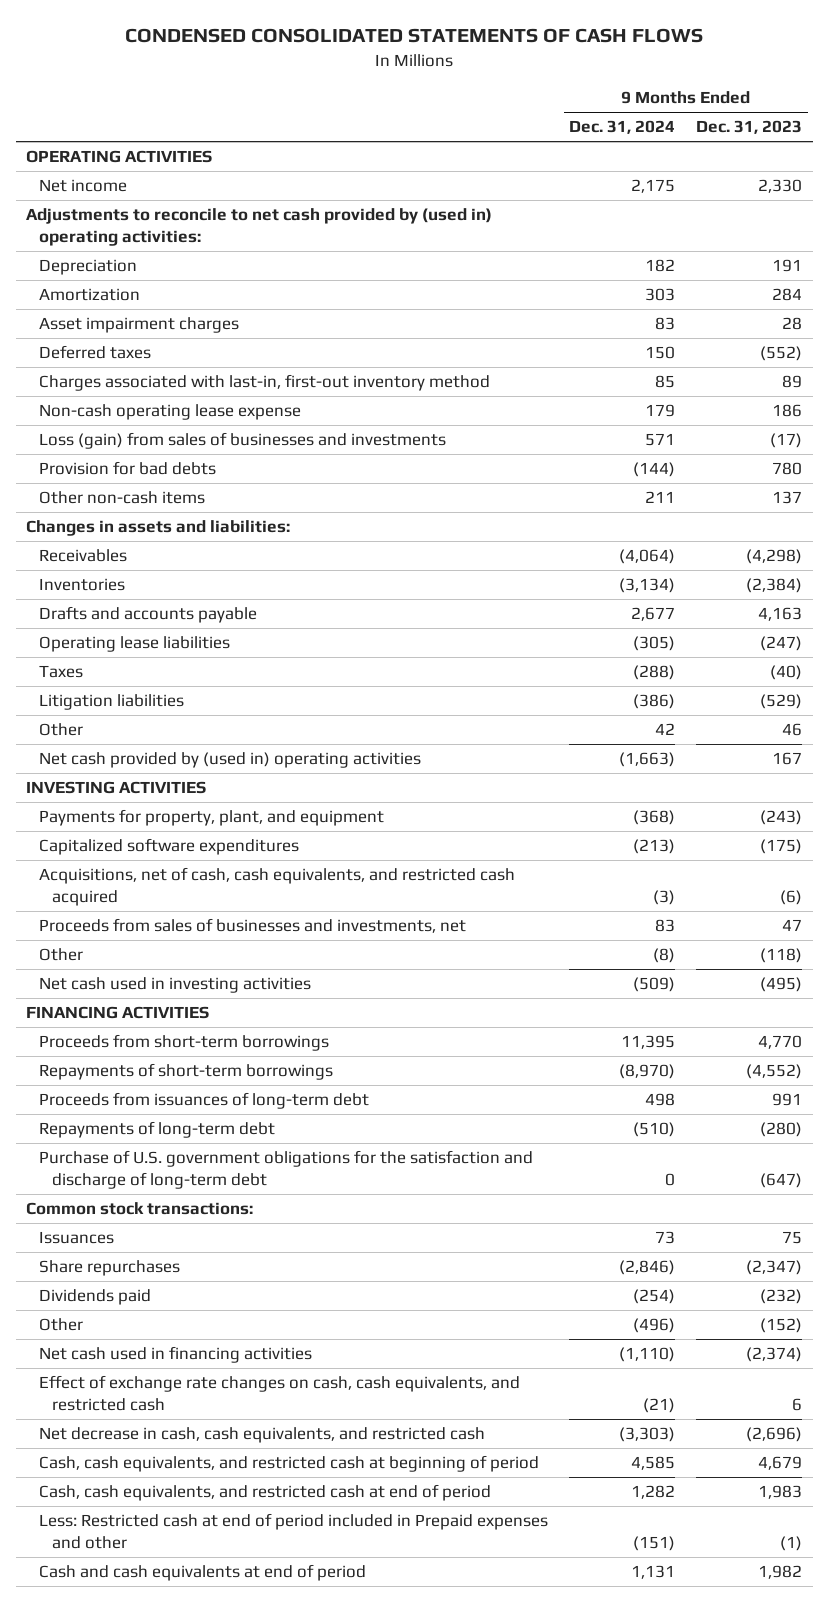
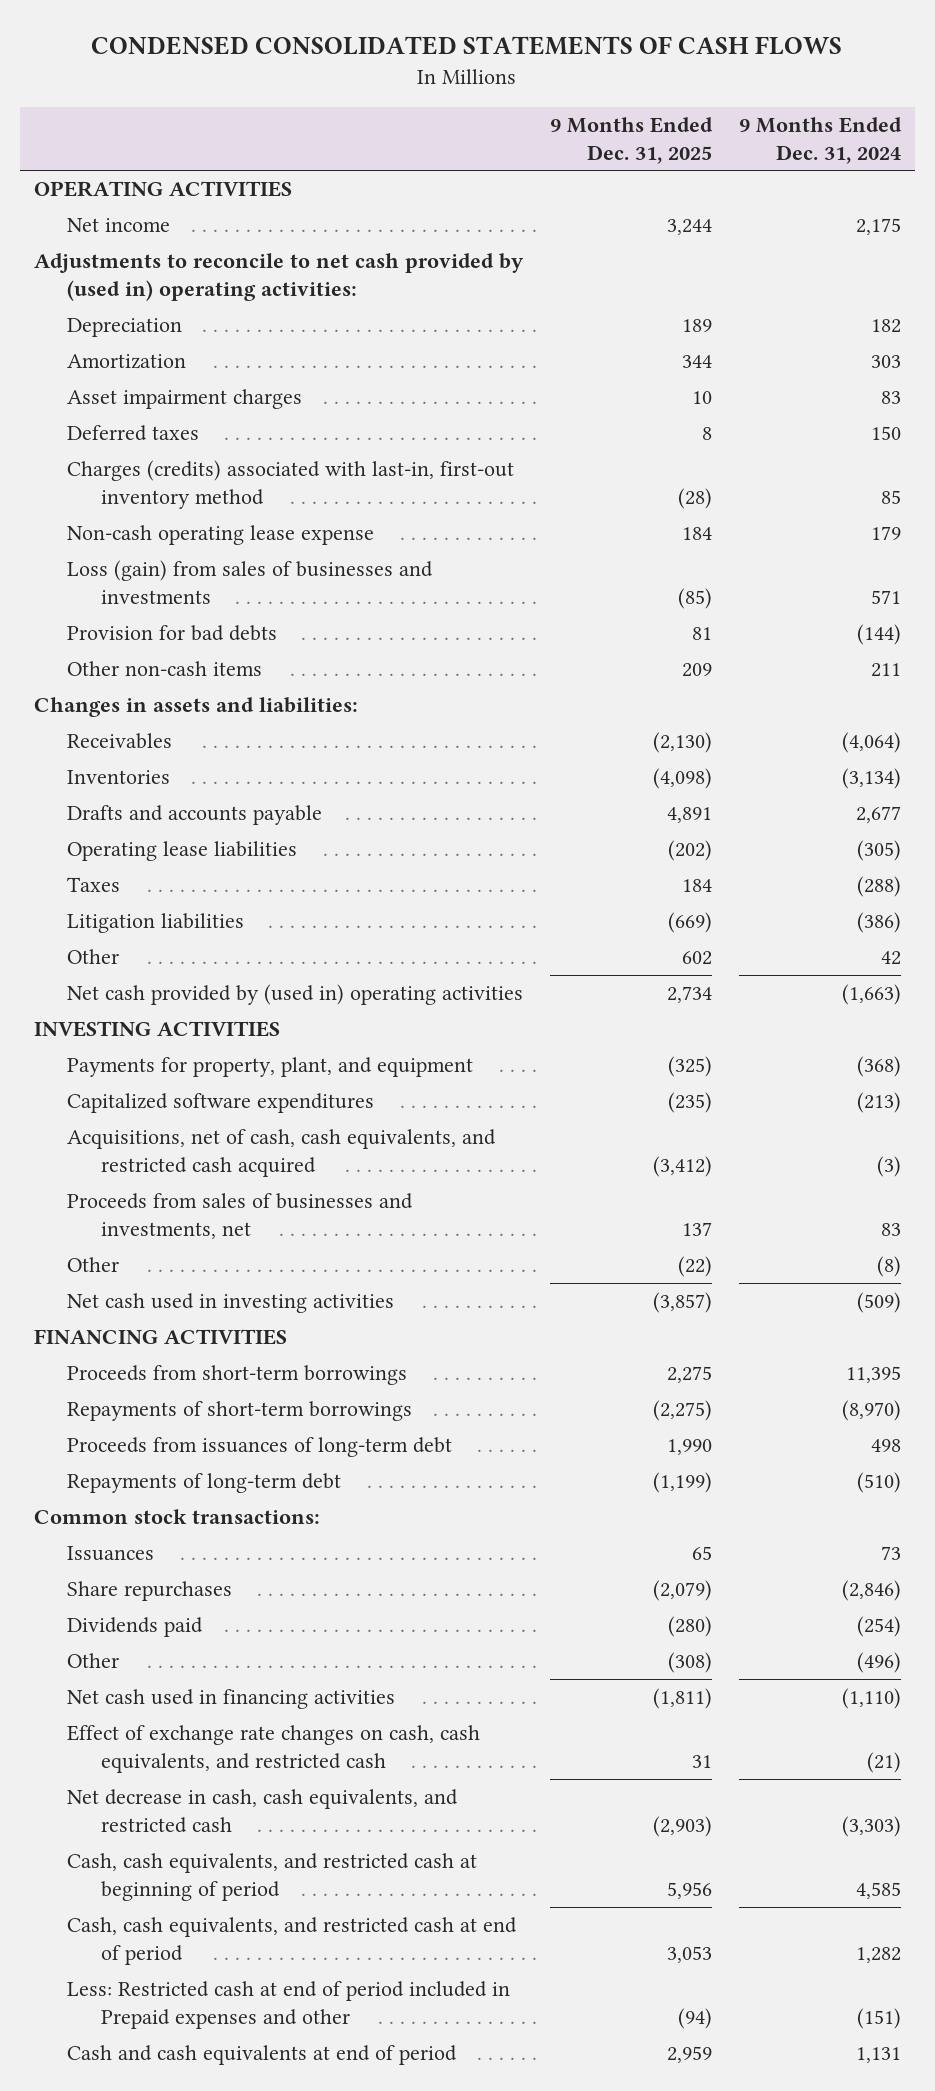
- | 9 Months Ended Dec. 31, 2024 | 9 Months Ended Dec. 31, 2023
+ | 9 Months Ended Dec. 31, 2025 | 9 Months Ended Dec. 31, 2024
- Charges associated with last-in, first-out inventory method | 85 | 89
+ Charges (credits) associated with last-in, first-out inventory method | (28) | 85
- Purchase of U.S. government obligations for the satisfaction and discharge of long-term debt | 0 | (647)

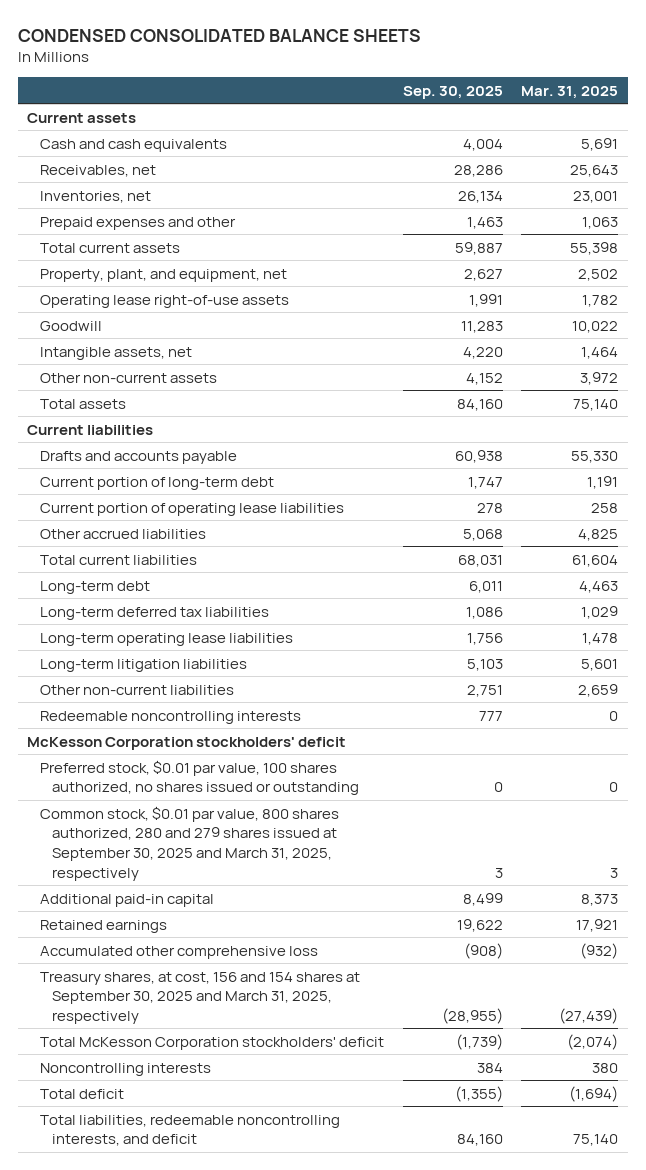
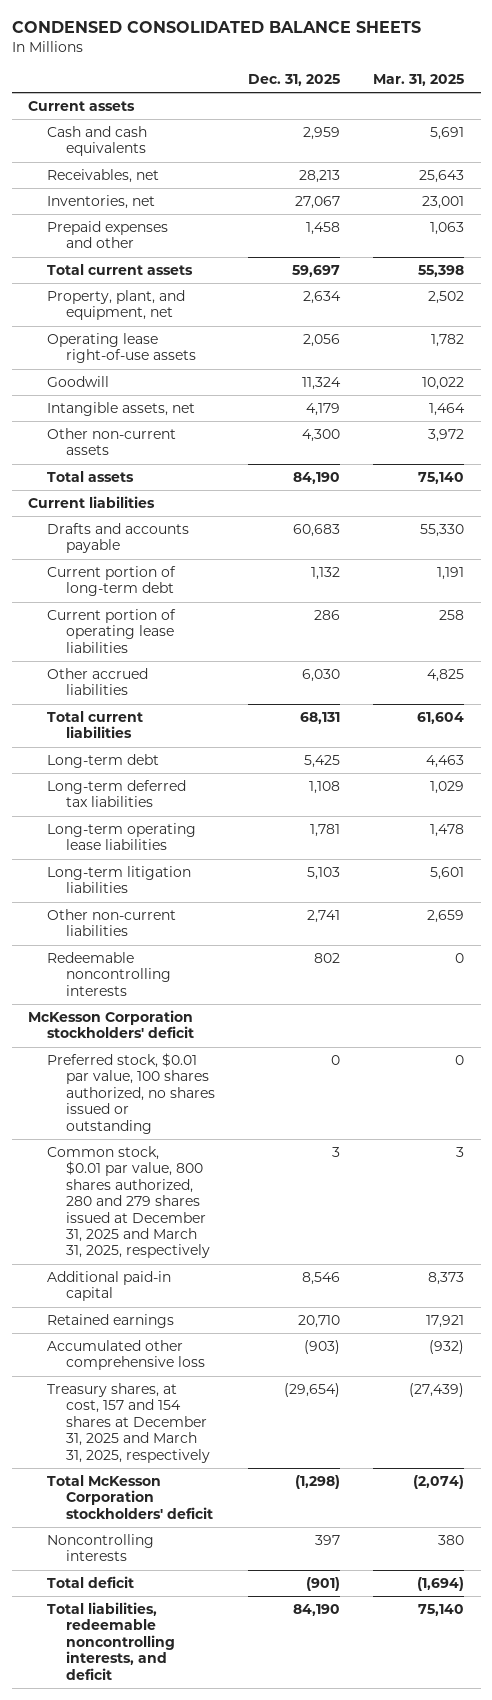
- | Sep. 30, 2025 | Mar. 31, 2025
+ | Dec. 31, 2025 | Mar. 31, 2025
- Common stock, $0.01 par value, 800 shares authorized, 280 and 279 shares issued at September 30, 2025 and March 31, 2025, respectively | 3 | 3
+ Common stock, $0.01 par value, 800 shares authorized, 280 and 279 shares issued at December 31, 2025 and March 31, 2025, respectively | 3 | 3
- Treasury shares, at cost, 156 and 154 shares at September 30, 2025 and March 31, 2025, respectively | (28,955) | (27,439)
+ Treasury shares, at cost, 157 and 154 shares at December 31, 2025 and March 31, 2025, respectively | (29,654) | (27,439)

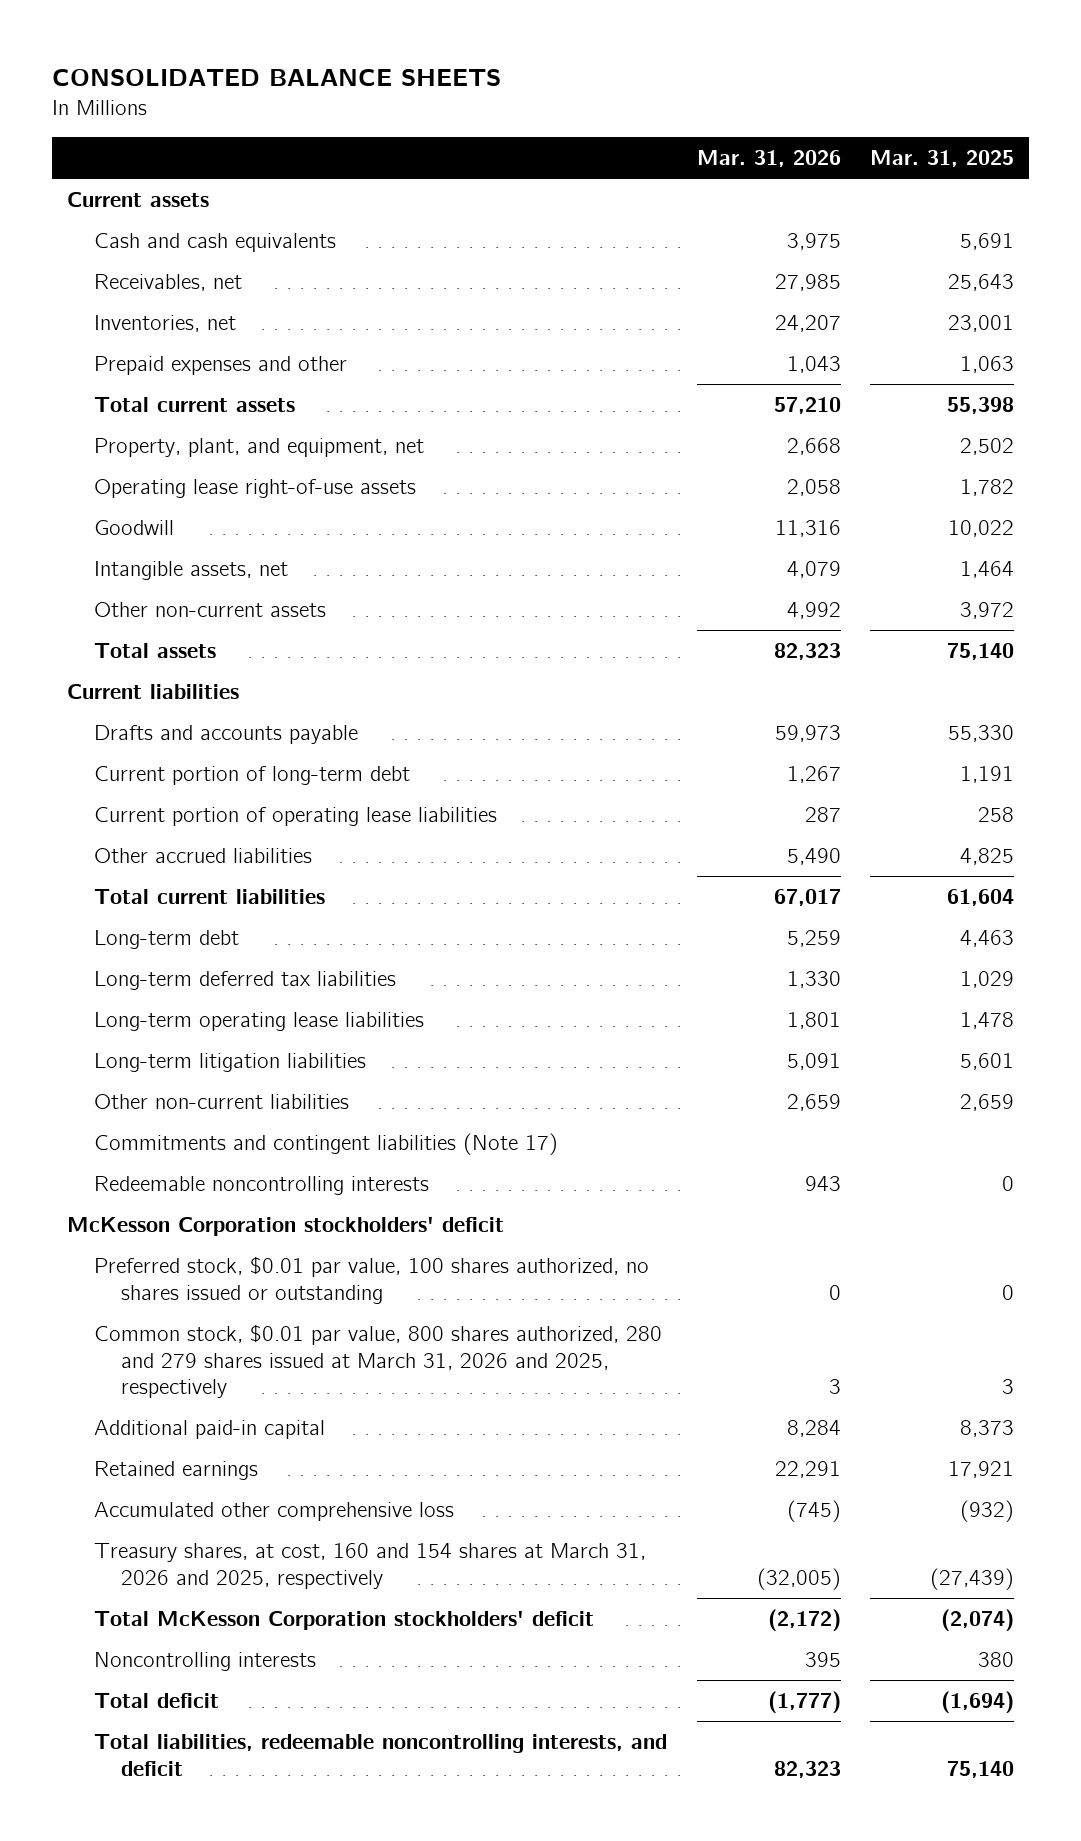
- CONDENSED CONSOLIDATED BALANCE SHEETS
+ CONSOLIDATED BALANCE SHEETS
- | Dec. 31, 2025 | Mar. 31, 2025
+ | Mar. 31, 2026 | Mar. 31, 2025
+ Commitments and contingent liabilities (Note 17)
- Common stock, $0.01 par value, 800 shares authorized, 280 and 279 shares issued at December 31, 2025 and March 31, 2025, respectively | 3 | 3
+ Common stock, $0.01 par value, 800 shares authorized, 280 and 279 shares issued at March 31, 2026 and 2025, respectively | 3 | 3
- Treasury shares, at cost, 157 and 154 shares at December 31, 2025 and March 31, 2025, respectively | (29,654) | (27,439)
+ Treasury shares, at cost, 160 and 154 shares at March 31, 2026 and 2025, respectively | (32,005) | (27,439)

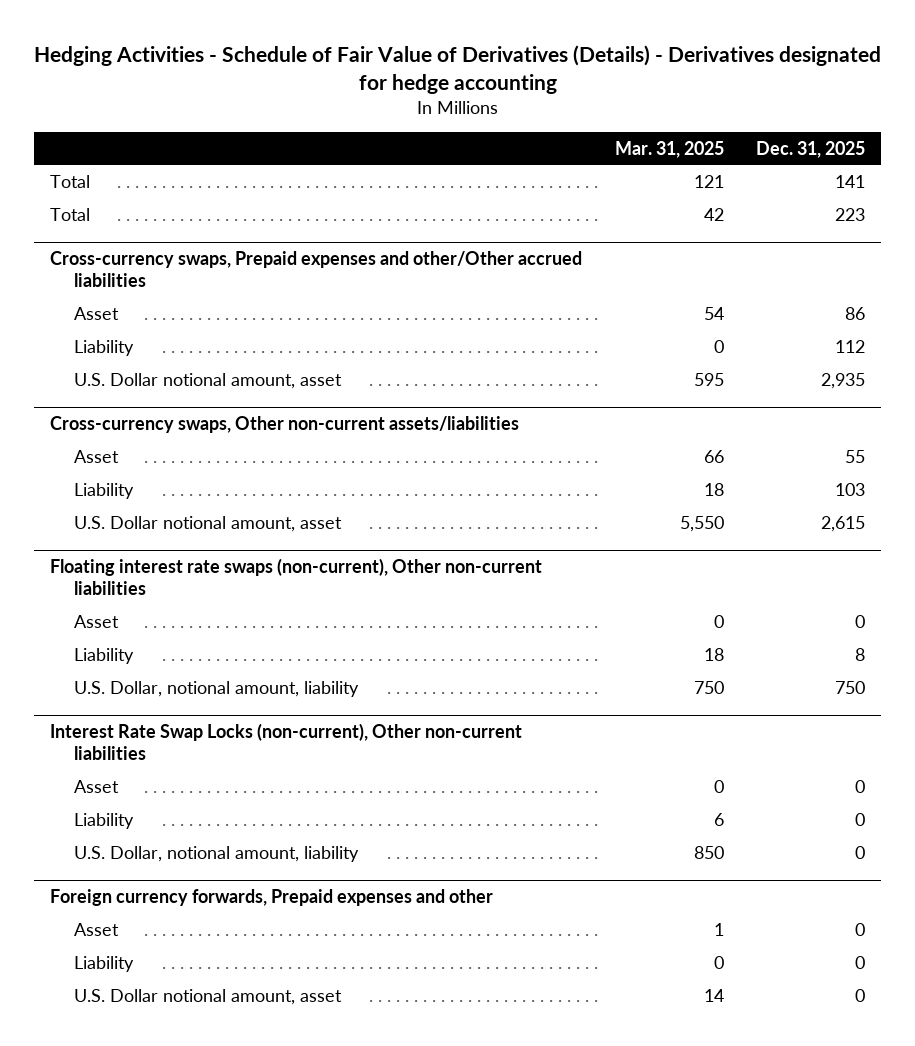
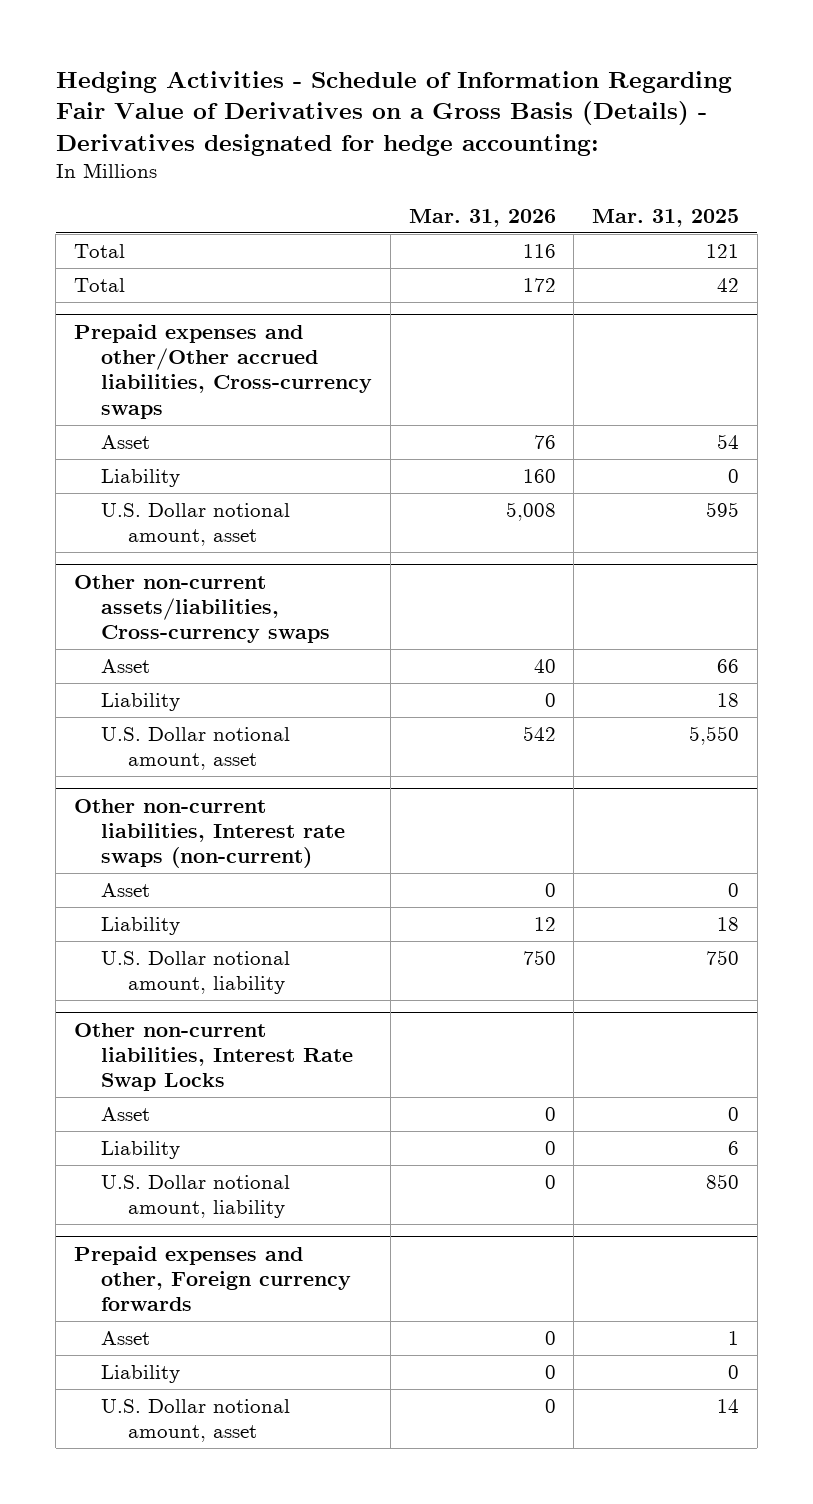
- Hedging Activities - Schedule of Fair Value of Derivatives (Details) - Derivatives designated for hedge accounting
+ Hedging Activities - Schedule of Information Regarding Fair Value of Derivatives on a Gross Basis (Details) - Derivatives designated for hedge accounting:
- | Mar. 31, 2025 | Dec. 31, 2025
+ | Mar. 31, 2026 | Mar. 31, 2025
- Cross-currency swaps, Prepaid expenses and other/Other accrued liabilities
+ Prepaid expenses and other/Other accrued liabilities, Cross-currency swaps
- Cross-currency swaps, Other non-current assets/liabilities
+ Other non-current assets/liabilities, Cross-currency swaps
- Floating interest rate swaps (non-current), Other non-current liabilities
+ Other non-current liabilities, Interest rate swaps (non-current)
- U.S. Dollar, notional amount, liability | 750 | 750
- Interest Rate Swap Locks (non-current), Other non-current liabilities
+ U.S. Dollar notional amount, liability | 750 | 750
+ Other non-current liabilities, Interest Rate Swap Locks
- U.S. Dollar, notional amount, liability | 850 | 0
- Foreign currency forwards, Prepaid expenses and other
+ U.S. Dollar notional amount, liability | 0 | 850
+ Prepaid expenses and other, Foreign currency forwards

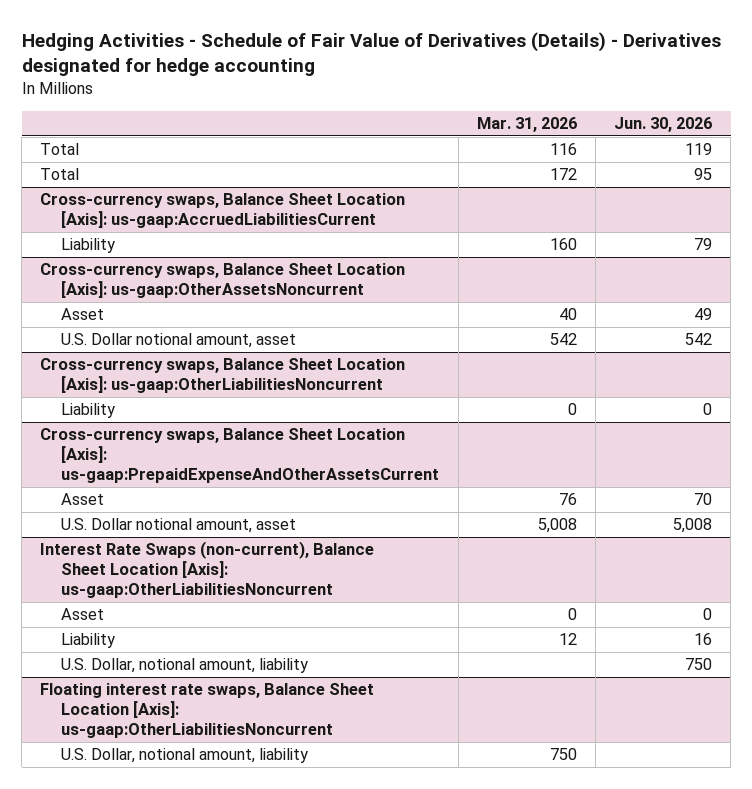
- Hedging Activities - Schedule of Information Regarding Fair Value of Derivatives on a Gross Basis (Details) - Derivatives designated for hedge accounting:
+ Hedging Activities - Schedule of Fair Value of Derivatives (Details) - Derivatives designated for hedge accounting
- | Mar. 31, 2026 | Mar. 31, 2025
+ | Mar. 31, 2026 | Jun. 30, 2026
- Prepaid expenses and other/Other accrued liabilities, Cross-currency swaps
- Asset | 76 | 54
+ Cross-currency swaps, Balance Sheet Location [Axis]: us-gaap:AccruedLiabilitiesCurrent
- U.S. Dollar notional amount, asset | 5,008 | 595
- Other non-current assets/liabilities, Cross-currency swaps
+ Cross-currency swaps, Balance Sheet Location [Axis]: us-gaap:OtherAssetsNoncurrent
- Liability | 0 | 18
- Other non-current liabilities, Interest rate swaps (non-current)
- Asset | 0 | 0
- Liability | 12 | 18
- U.S. Dollar notional amount, liability | 750 | 750
- Other non-current liabilities, Interest Rate Swap Locks
- Asset | 0 | 0
+ Cross-currency swaps, Balance Sheet Location [Axis]: us-gaap:OtherLiabilitiesNoncurrent
- U.S. Dollar notional amount, liability | 0 | 850
- Prepaid expenses and other, Foreign currency forwards
+ Cross-currency swaps, Balance Sheet Location [Axis]: us-gaap:PrepaidExpenseAndOtherAssetsCurrent
+ Asset | 76 | 70
+ U.S. Dollar notional amount, asset | 5,008 | 5,008
+ Interest Rate Swaps (non-current), Balance Sheet Location [Axis]: us-gaap:OtherLiabilitiesNoncurrent
- Liability | 0 | 0
- U.S. Dollar notional amount, asset | 0 | 14
+ Liability | 12 | 16
+ U.S. Dollar, notional amount, liability | | 750
+ Floating interest rate swaps, Balance Sheet Location [Axis]: us-gaap:OtherLiabilitiesNoncurrent
+ U.S. Dollar, notional amount, liability | 750 |

